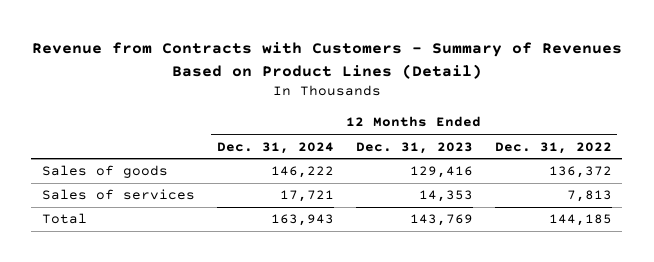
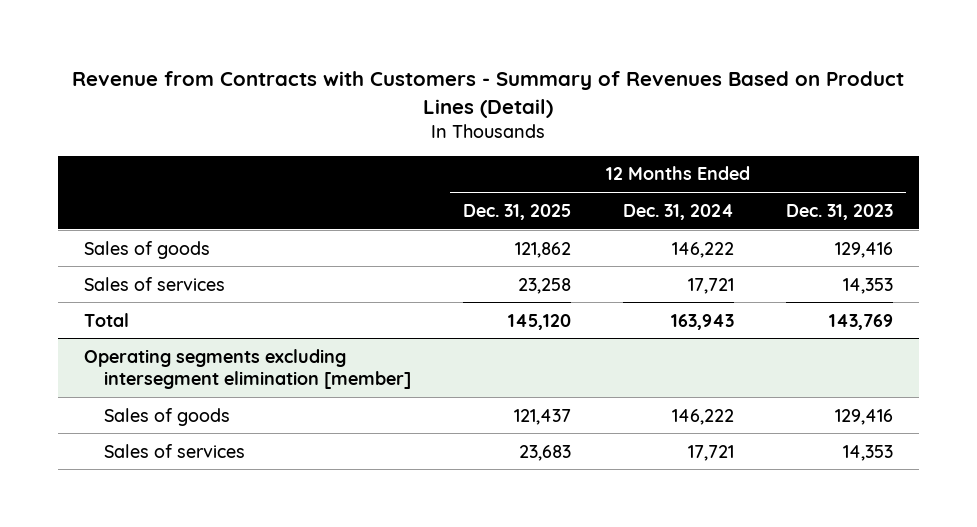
- | 12 Months Ended Dec. 31, 2024 | 12 Months Ended Dec. 31, 2023 | 12 Months Ended Dec. 31, 2022
+ | 12 Months Ended Dec. 31, 2025 | 12 Months Ended Dec. 31, 2024 | 12 Months Ended Dec. 31, 2023
+ Operating segments excluding intersegment elimination [member]
+ Sales of goods | 121,437 | 146,222 | 129,416
+ Sales of services | 23,683 | 17,721 | 14,353

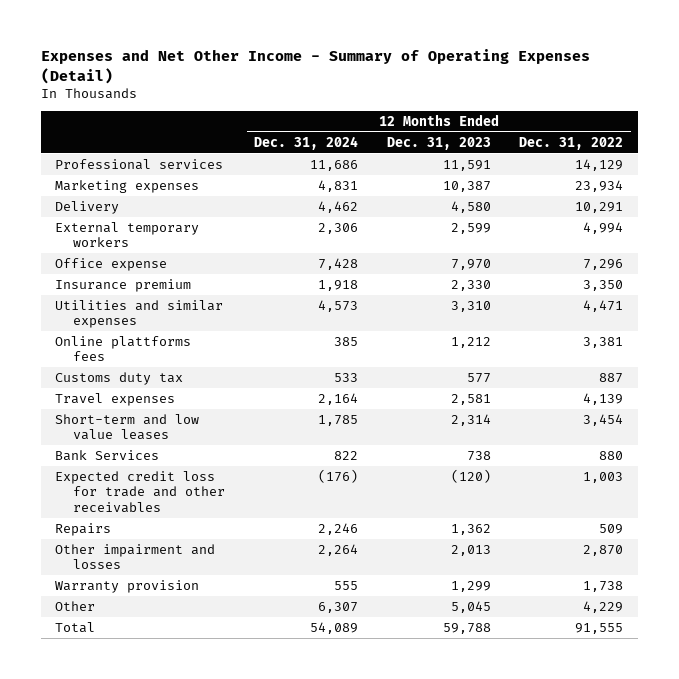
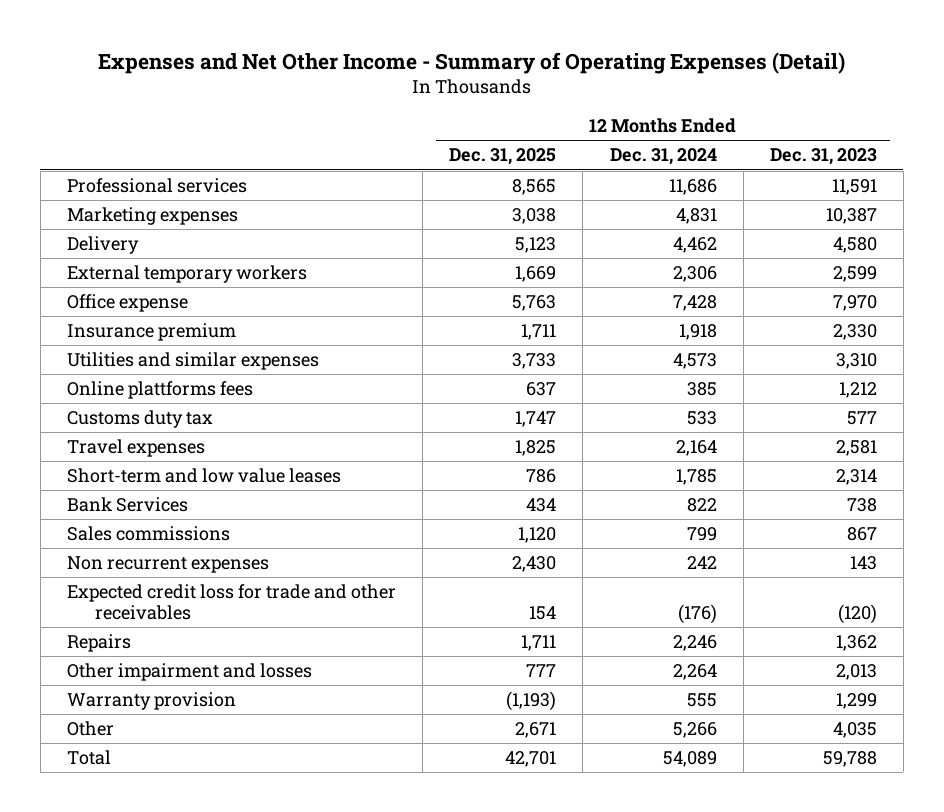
- | 12 Months Ended Dec. 31, 2024 | 12 Months Ended Dec. 31, 2023 | 12 Months Ended Dec. 31, 2022
+ | 12 Months Ended Dec. 31, 2025 | 12 Months Ended Dec. 31, 2024 | 12 Months Ended Dec. 31, 2023
+ Sales commissions | 1,120 | 799 | 867
+ Non recurrent expenses | 2,430 | 242 | 143
- Other | 6,307 | 5,045 | 4,229
+ Other | 2,671 | 5,266 | 4,035

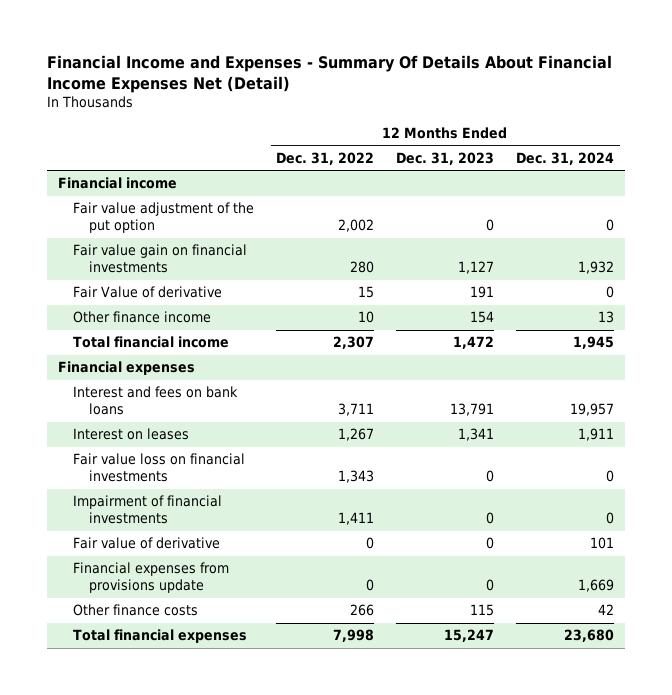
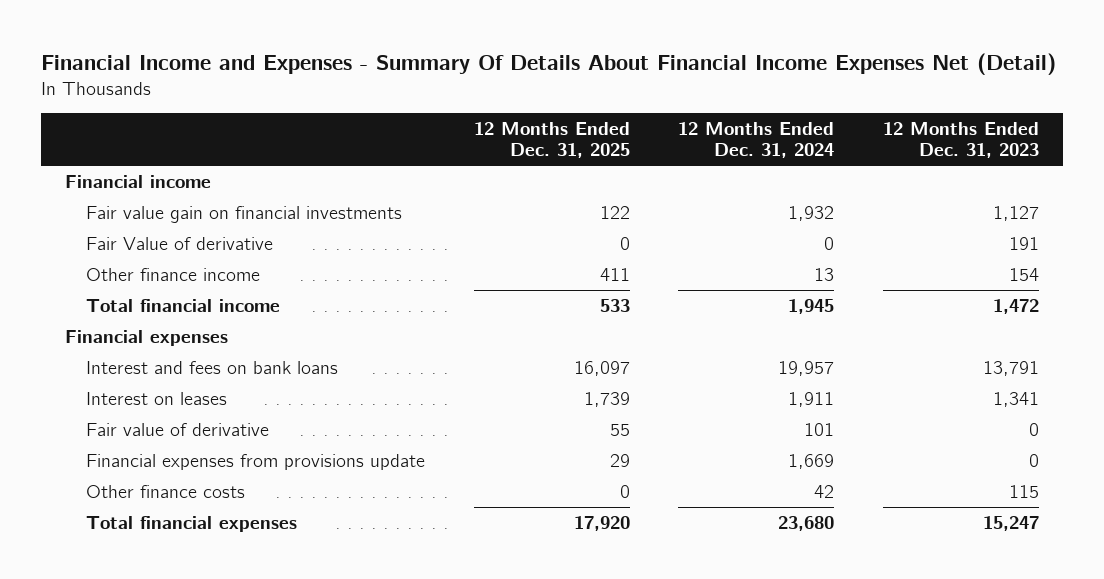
- | 12 Months Ended Dec. 31, 2022 | 12 Months Ended Dec. 31, 2023 | 12 Months Ended Dec. 31, 2024
+ | 12 Months Ended Dec. 31, 2025 | 12 Months Ended Dec. 31, 2024 | 12 Months Ended Dec. 31, 2023
- Fair value adjustment of the put option | 2,002 | 0 | 0
- Fair value loss on financial investments | 1,343 | 0 | 0
- Impairment of financial investments | 1,411 | 0 | 0

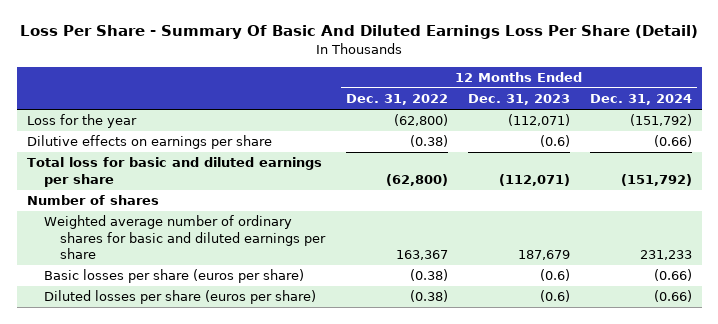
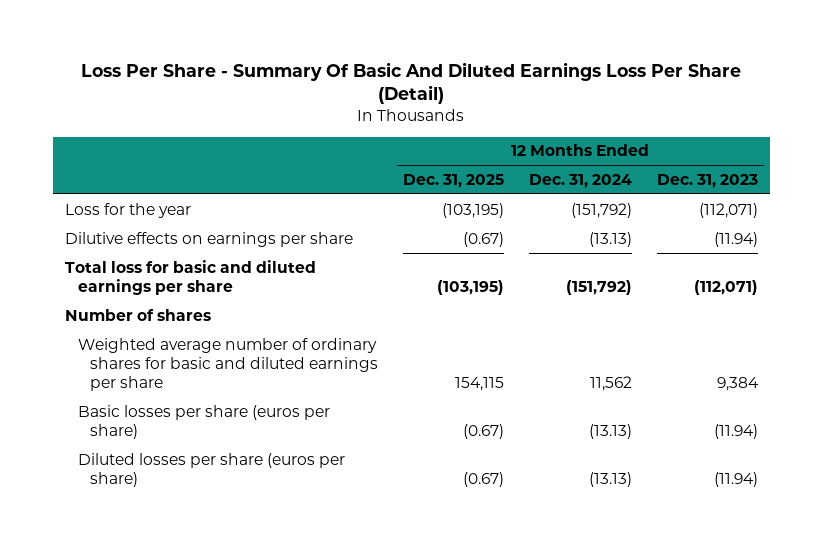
- | 12 Months Ended Dec. 31, 2022 | 12 Months Ended Dec. 31, 2023 | 12 Months Ended Dec. 31, 2024
+ | 12 Months Ended Dec. 31, 2025 | 12 Months Ended Dec. 31, 2024 | 12 Months Ended Dec. 31, 2023
- Dilutive effects on earnings per share | (0.38) | (0.6) | (0.66)
+ Dilutive effects on earnings per share | (0.67) | (13.13) | (11.94)
- Weighted average number of ordinary shares for basic and diluted earnings per share | 163,367 | 187,679 | 231,233
- Basic losses per share (euros per share) | (0.38) | (0.6) | (0.66)
- Diluted losses per share (euros per share) | (0.38) | (0.6) | (0.66)
+ Weighted average number of ordinary shares for basic and diluted earnings per share | 154,115 | 11,562 | 9,384
+ Basic losses per share (euros per share) | (0.67) | (13.13) | (11.94)
+ Diluted losses per share (euros per share) | (0.67) | (13.13) | (11.94)

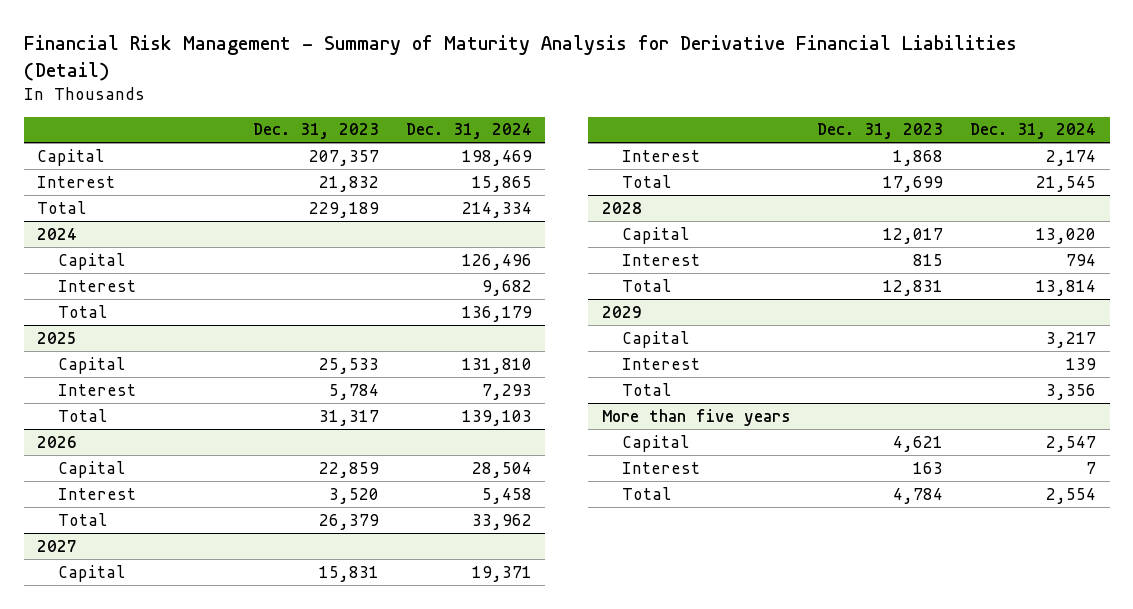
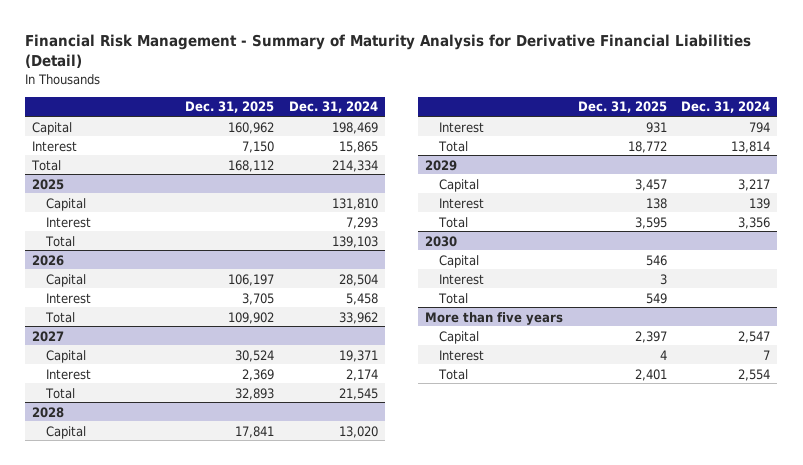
- | Dec. 31, 2023 | Dec. 31, 2024
+ | Dec. 31, 2025 | Dec. 31, 2024
- 2024
- Capital | | 126,496
- Interest | | 9,682
- Total | | 136,179
+ 2030
+ Capital | 546 |
+ Interest | 3 |
+ Total | 549 |

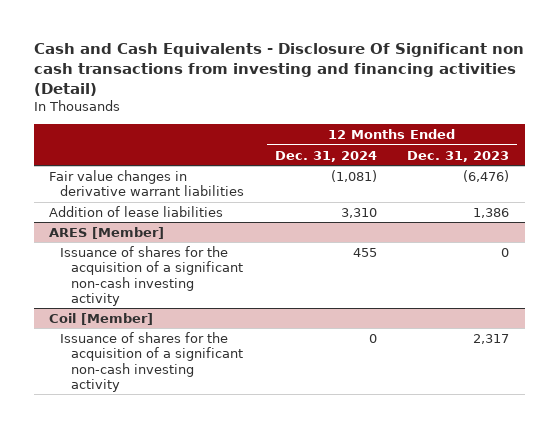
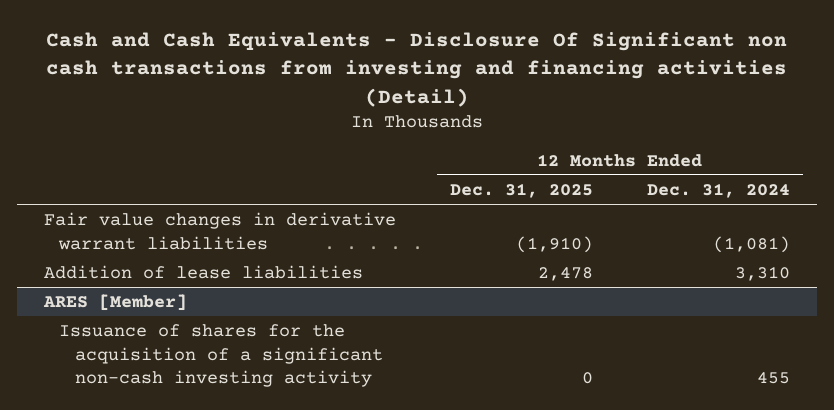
- | 12 Months Ended Dec. 31, 2024 | 12 Months Ended Dec. 31, 2023
+ | 12 Months Ended Dec. 31, 2025 | 12 Months Ended Dec. 31, 2024
- Coil [Member]
- Issuance of shares for the acquisition of a significant non-cash investing activity | 0 | 2,317

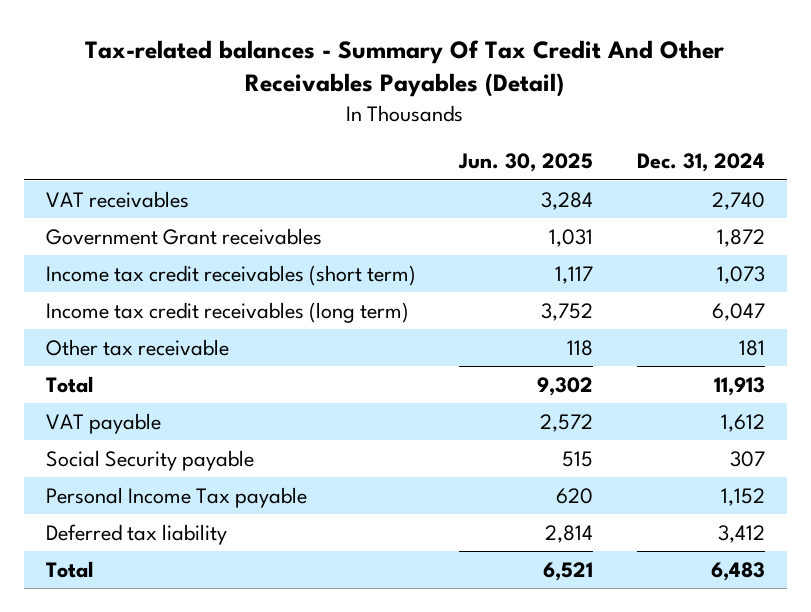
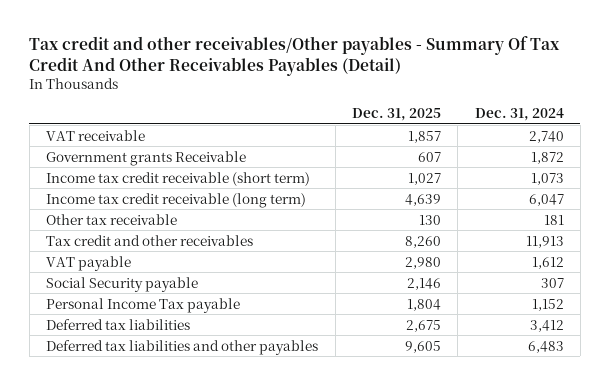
- Tax-related balances - Summary Of Tax Credit And Other Receivables Payables (Detail)
+ Tax credit and other receivables/Other payables - Summary Of Tax Credit And Other Receivables Payables (Detail)
- | Jun. 30, 2025 | Dec. 31, 2024
+ | Dec. 31, 2025 | Dec. 31, 2024
- VAT receivables | 3,284 | 2,740
- Government Grant receivables | 1,031 | 1,872
- Income tax credit receivables (short term) | 1,117 | 1,073
- Income tax credit receivables (long term) | 3,752 | 6,047
+ VAT receivable | 1,857 | 2,740
+ Government grants Receivable | 607 | 1,872
+ Income tax credit receivable (short term) | 1,027 | 1,073
+ Income tax credit receivable (long term) | 4,639 | 6,047
- Total | 9,302 | 11,913
+ Tax credit and other receivables | 8,260 | 11,913
- Deferred tax liability | 2,814 | 3,412
- Total | 6,521 | 6,483
+ Deferred tax liabilities | 2,675 | 3,412
+ Deferred tax liabilities and other payables | 9,605 | 6,483

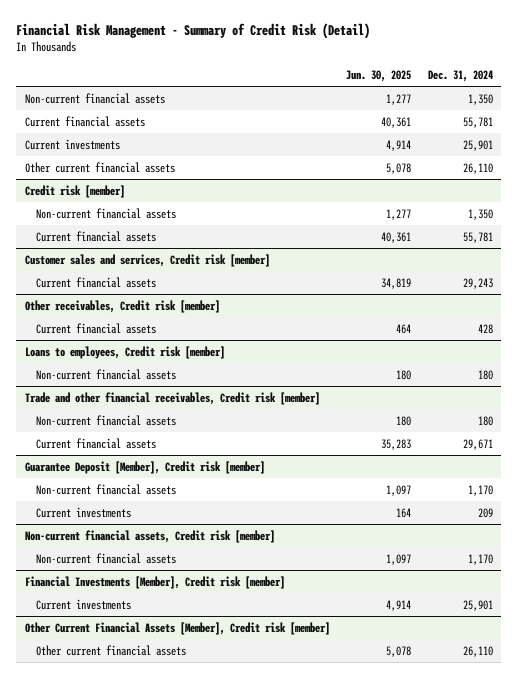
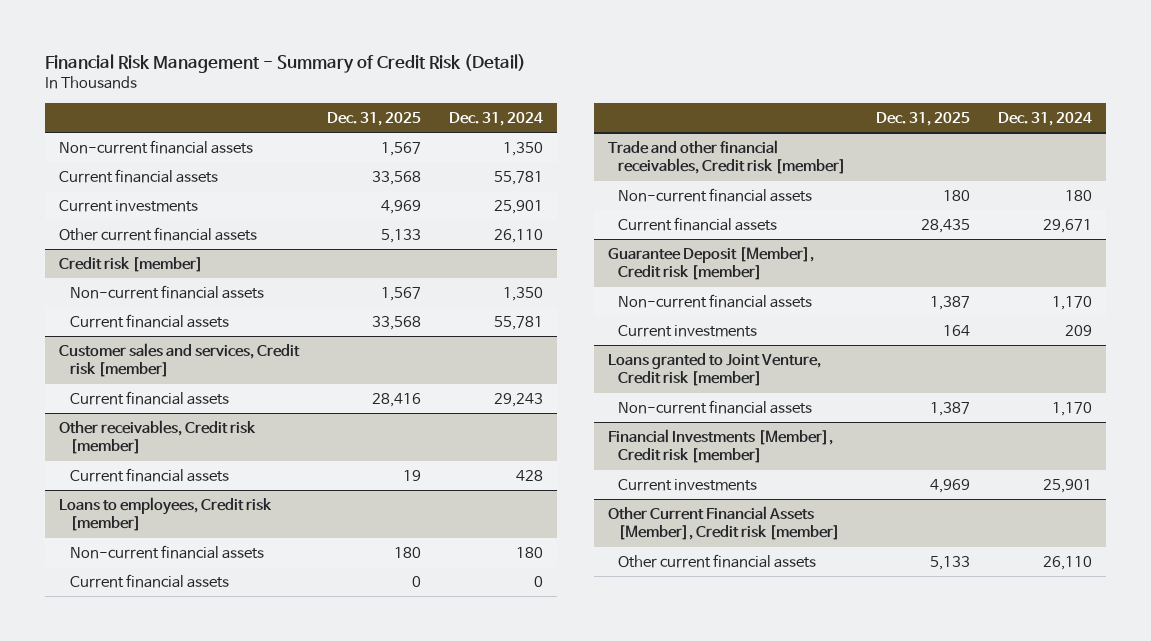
- | Jun. 30, 2025 | Dec. 31, 2024
+ | Dec. 31, 2025 | Dec. 31, 2024
@ Loans to employees, Credit risk [member]
+ Current financial assets | 0 | 0
- Non-current financial assets, Credit risk [member]
+ Loans granted to Joint Venture, Credit risk [member]

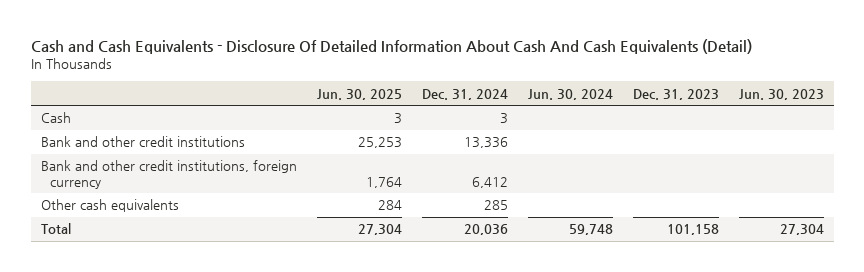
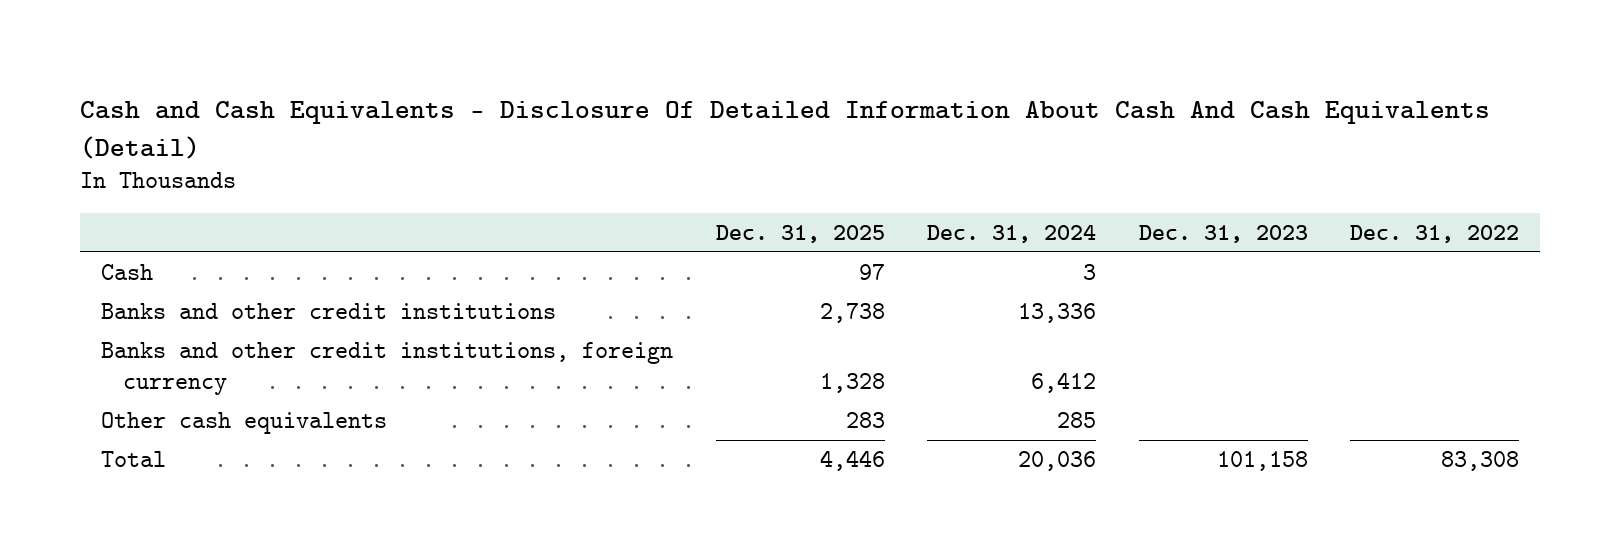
- | Jun. 30, 2025 | Dec. 31, 2024 | Jun. 30, 2024 | Dec. 31, 2023 | Jun. 30, 2023
+ | Dec. 31, 2025 | Dec. 31, 2024 | Dec. 31, 2023 | Dec. 31, 2022
- Bank and other credit institutions | 25,253 | 13,336 | | |
- Bank and other credit institutions, foreign currency | 1,764 | 6,412 | | |
+ Banks and other credit institutions | 2,738 | 13,336 | |
+ Banks and other credit institutions, foreign currency | 1,328 | 6,412 | |

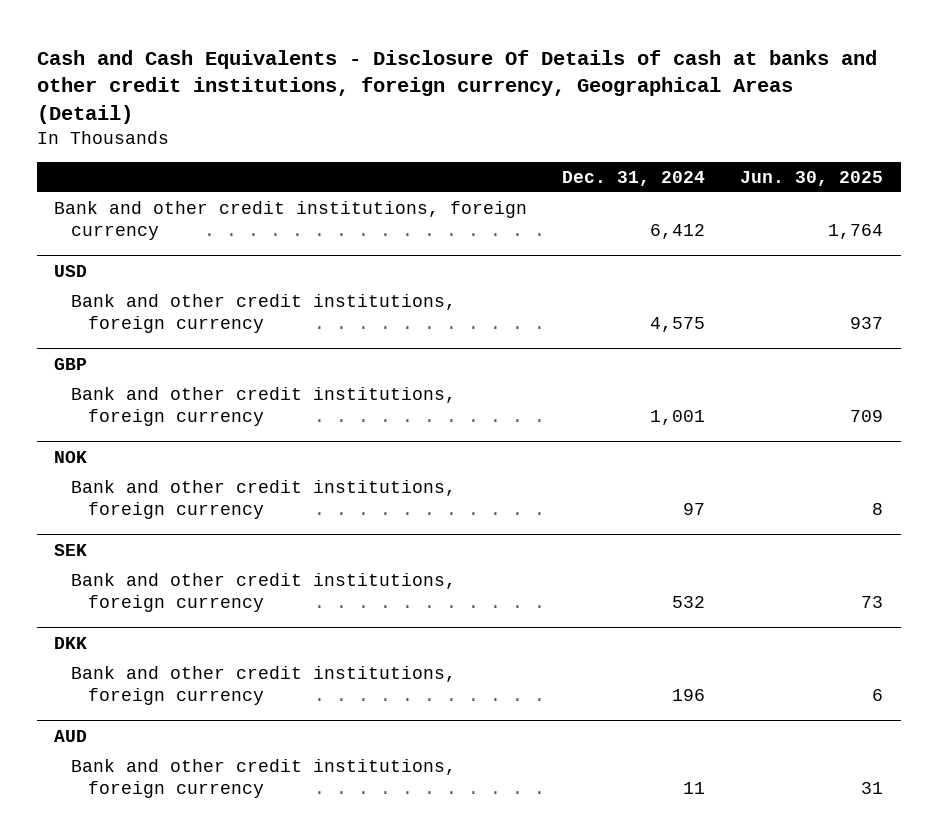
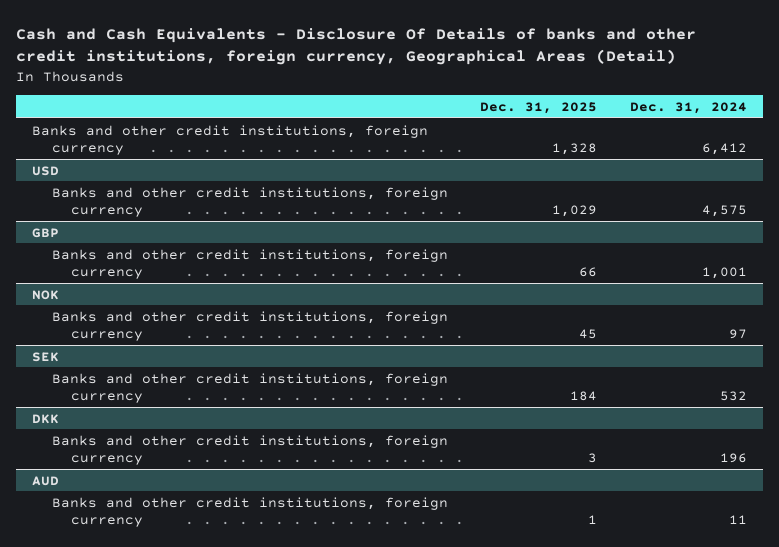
- Cash and Cash Equivalents - Disclosure Of Details of cash at banks and other credit institutions, foreign currency, Geographical Areas (Detail)
+ Cash and Cash Equivalents - Disclosure Of Details of banks and other credit institutions, foreign currency, Geographical Areas (Detail)
- | Dec. 31, 2024 | Jun. 30, 2025
+ | Dec. 31, 2025 | Dec. 31, 2024
- Bank and other credit institutions, foreign currency | 6,412 | 1,764
+ Banks and other credit institutions, foreign currency | 1,328 | 6,412
@ USD
- Bank and other credit institutions, foreign currency | 4,575 | 937
+ Banks and other credit institutions, foreign currency | 1,029 | 4,575
@ GBP
- Bank and other credit institutions, foreign currency | 1,001 | 709
+ Banks and other credit institutions, foreign currency | 66 | 1,001
@ NOK
- Bank and other credit institutions, foreign currency | 97 | 8
+ Banks and other credit institutions, foreign currency | 45 | 97
@ SEK
- Bank and other credit institutions, foreign currency | 532 | 73
+ Banks and other credit institutions, foreign currency | 184 | 532
@ DKK
- Bank and other credit institutions, foreign currency | 196 | 6
+ Banks and other credit institutions, foreign currency | 3 | 196
@ AUD
- Bank and other credit institutions, foreign currency | 11 | 31
+ Banks and other credit institutions, foreign currency | 1 | 11

